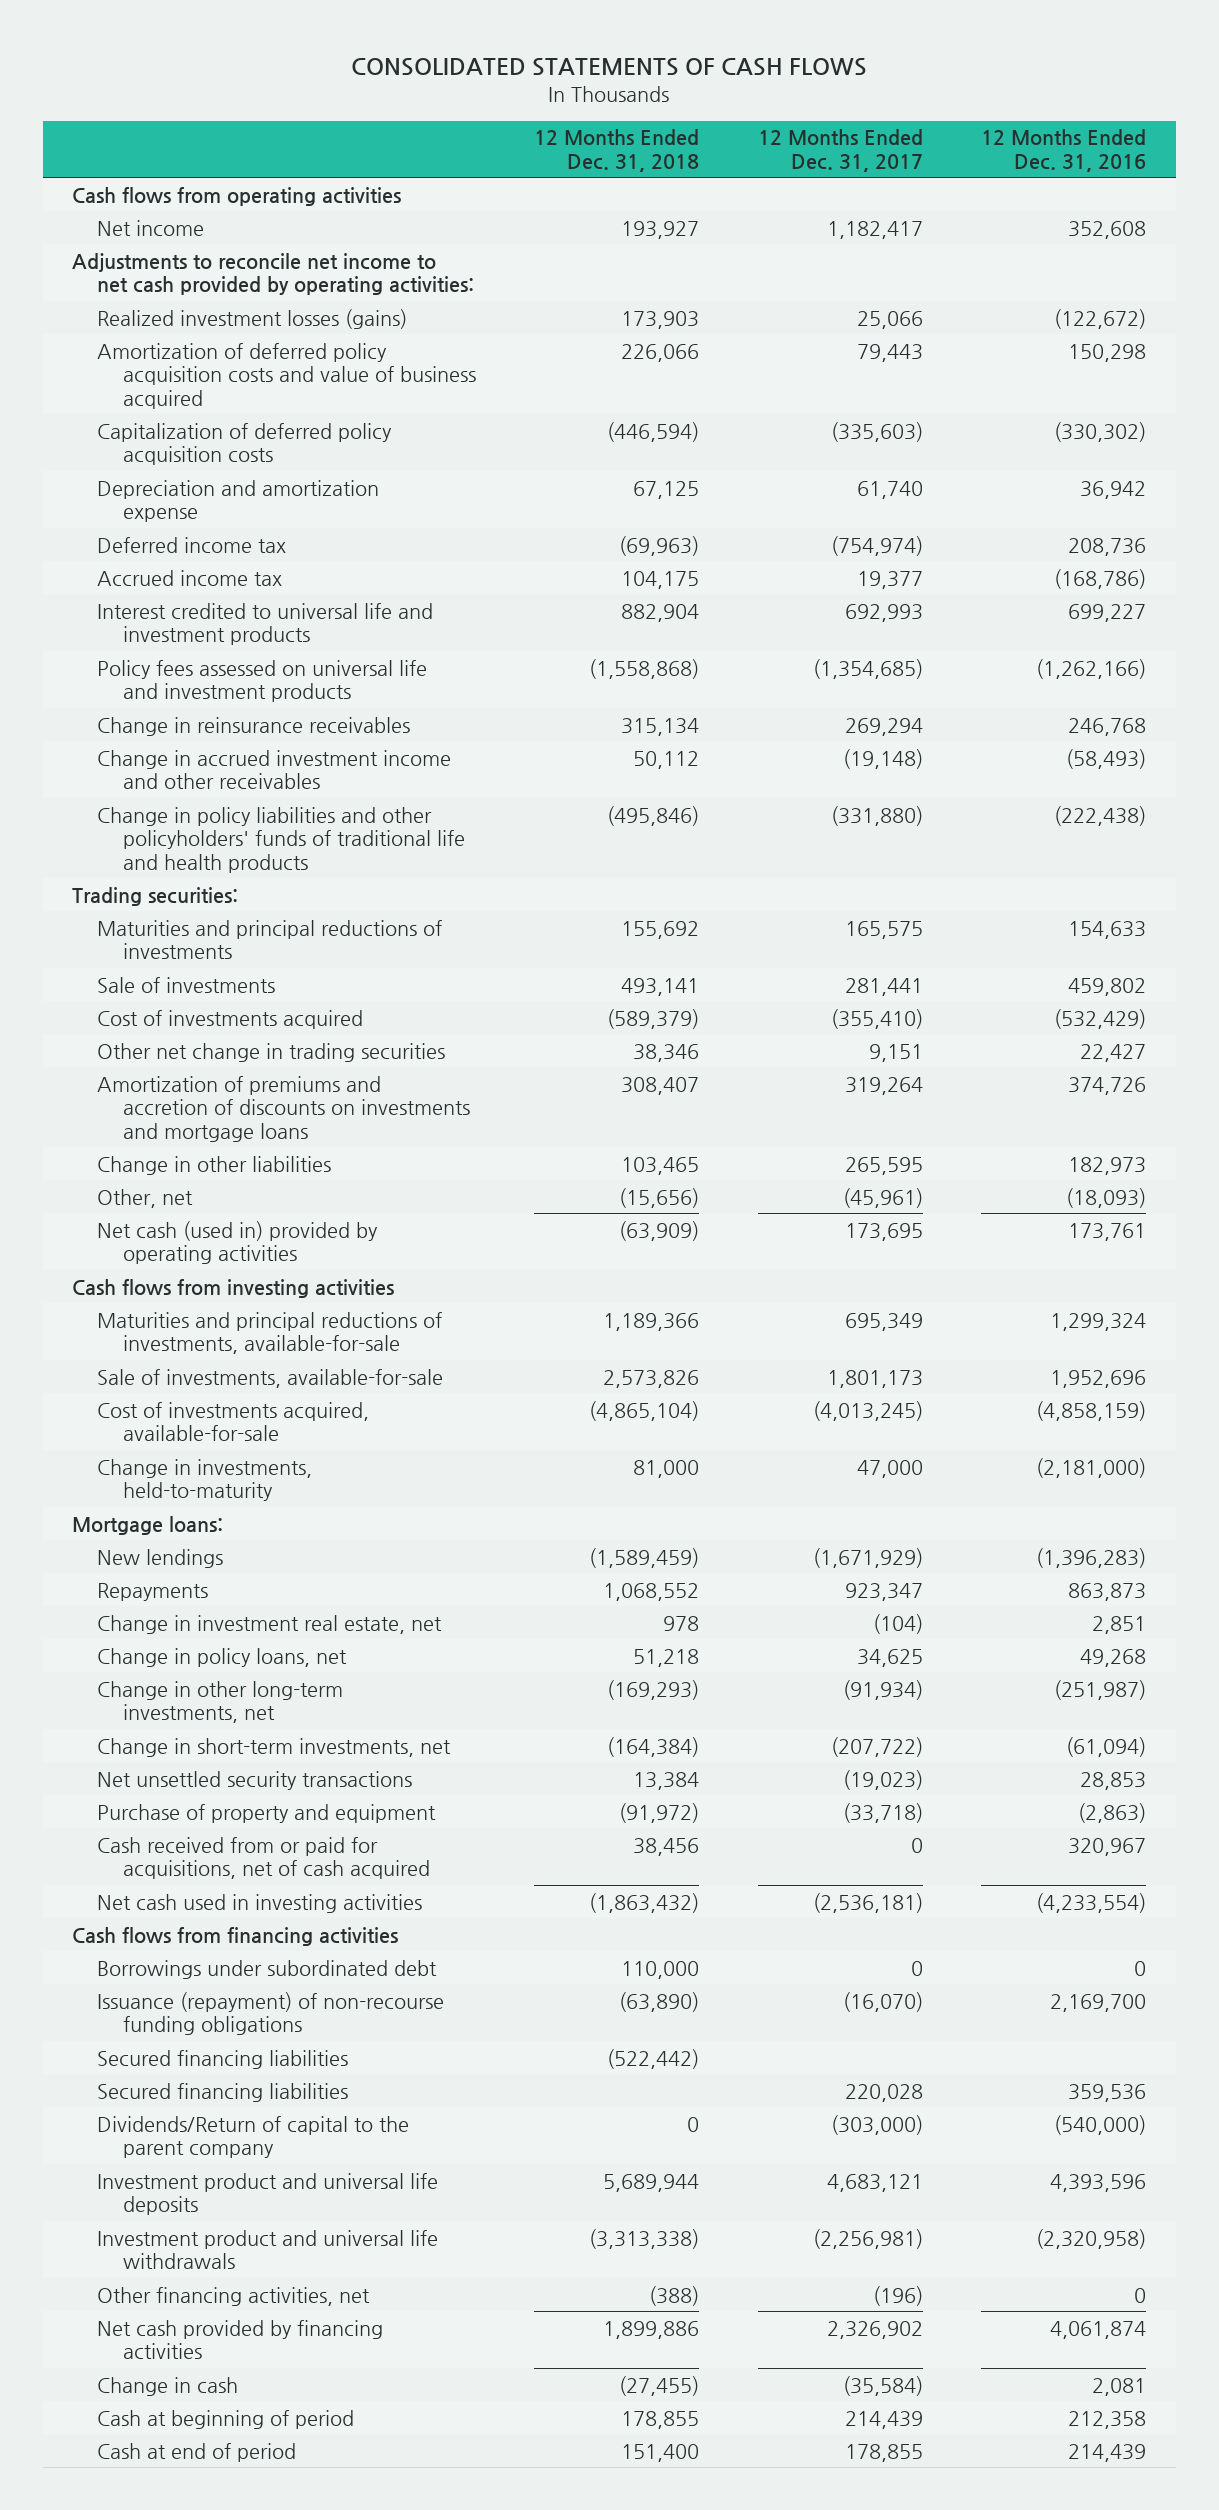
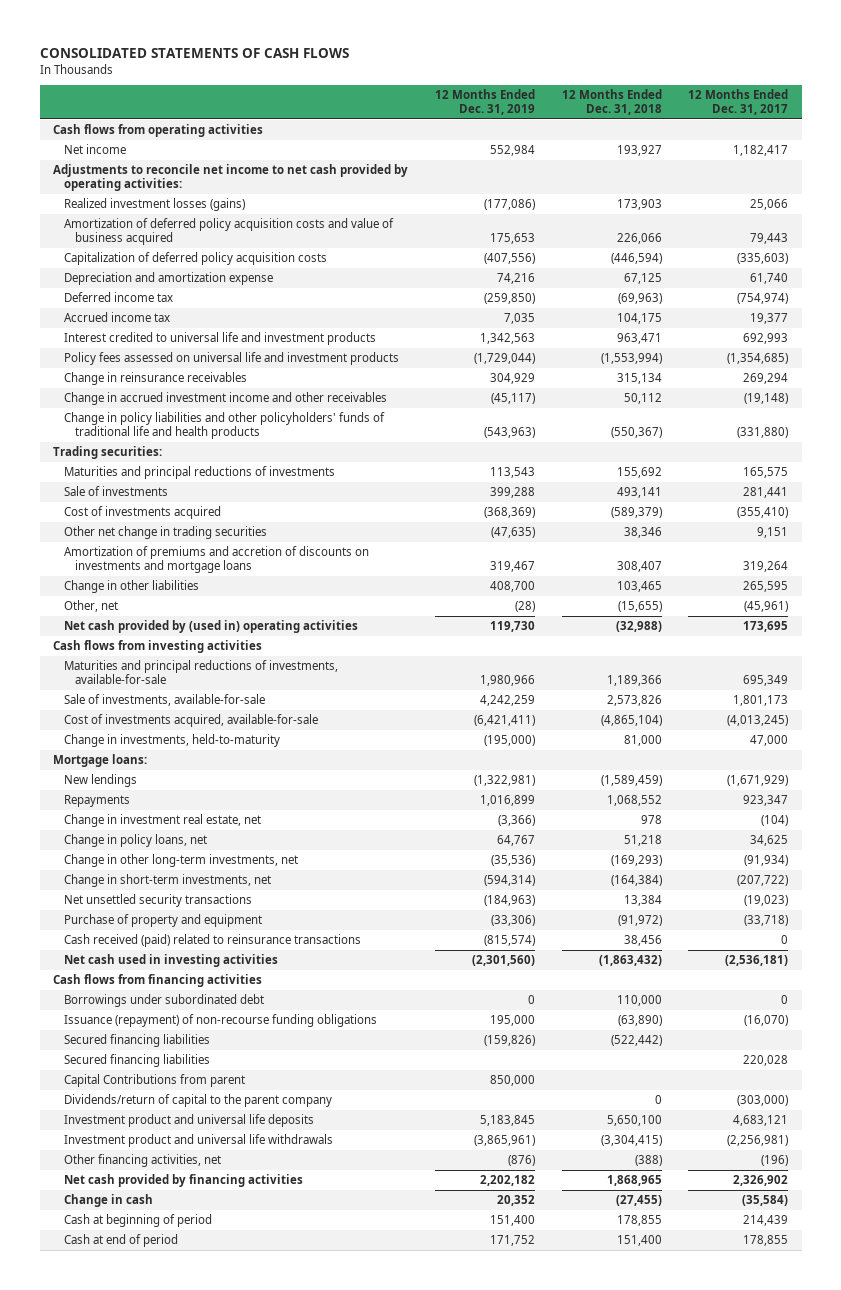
- | 12 Months Ended Dec. 31, 2018 | 12 Months Ended Dec. 31, 2017 | 12 Months Ended Dec. 31, 2016
+ | 12 Months Ended Dec. 31, 2019 | 12 Months Ended Dec. 31, 2018 | 12 Months Ended Dec. 31, 2017
- Interest credited to universal life and investment products | 882,904 | 692,993 | 699,227
- Policy fees assessed on universal life and investment products | (1,558,868) | (1,354,685) | (1,262,166)
+ Interest credited to universal life and investment products | 1,342,563 | 963,471 | 692,993
+ Policy fees assessed on universal life and investment products | (1,729,044) | (1,553,994) | (1,354,685)
- Change in policy liabilities and other policyholders' funds of traditional life and health products | (495,846) | (331,880) | (222,438)
+ Change in policy liabilities and other policyholders' funds of traditional life and health products | (543,963) | (550,367) | (331,880)
- Other, net | (15,656) | (45,961) | (18,093)
- Net cash (used in) provided by operating activities | (63,909) | 173,695 | 173,761
+ Other, net | (28) | (15,655) | (45,961)
+ Net cash provided by (used in) operating activities | 119,730 | (32,988) | 173,695
- Cash received from or paid for acquisitions, net of cash acquired | 38,456 | 0 | 320,967
+ Cash received (paid) related to reinsurance transactions | (815,574) | 38,456 | 0
- Dividends/Return of capital to the parent company | 0 | (303,000) | (540,000)
- Investment product and universal life deposits | 5,689,944 | 4,683,121 | 4,393,596
- Investment product and universal life withdrawals | (3,313,338) | (2,256,981) | (2,320,958)
+ Capital Contributions from parent | 850,000 | |
+ Dividends/return of capital to the parent company | | 0 | (303,000)
+ Investment product and universal life deposits | 5,183,845 | 5,650,100 | 4,683,121
+ Investment product and universal life withdrawals | (3,865,961) | (3,304,415) | (2,256,981)
- Net cash provided by financing activities | 1,899,886 | 2,326,902 | 4,061,874
+ Net cash provided by financing activities | 2,202,182 | 1,868,965 | 2,326,902

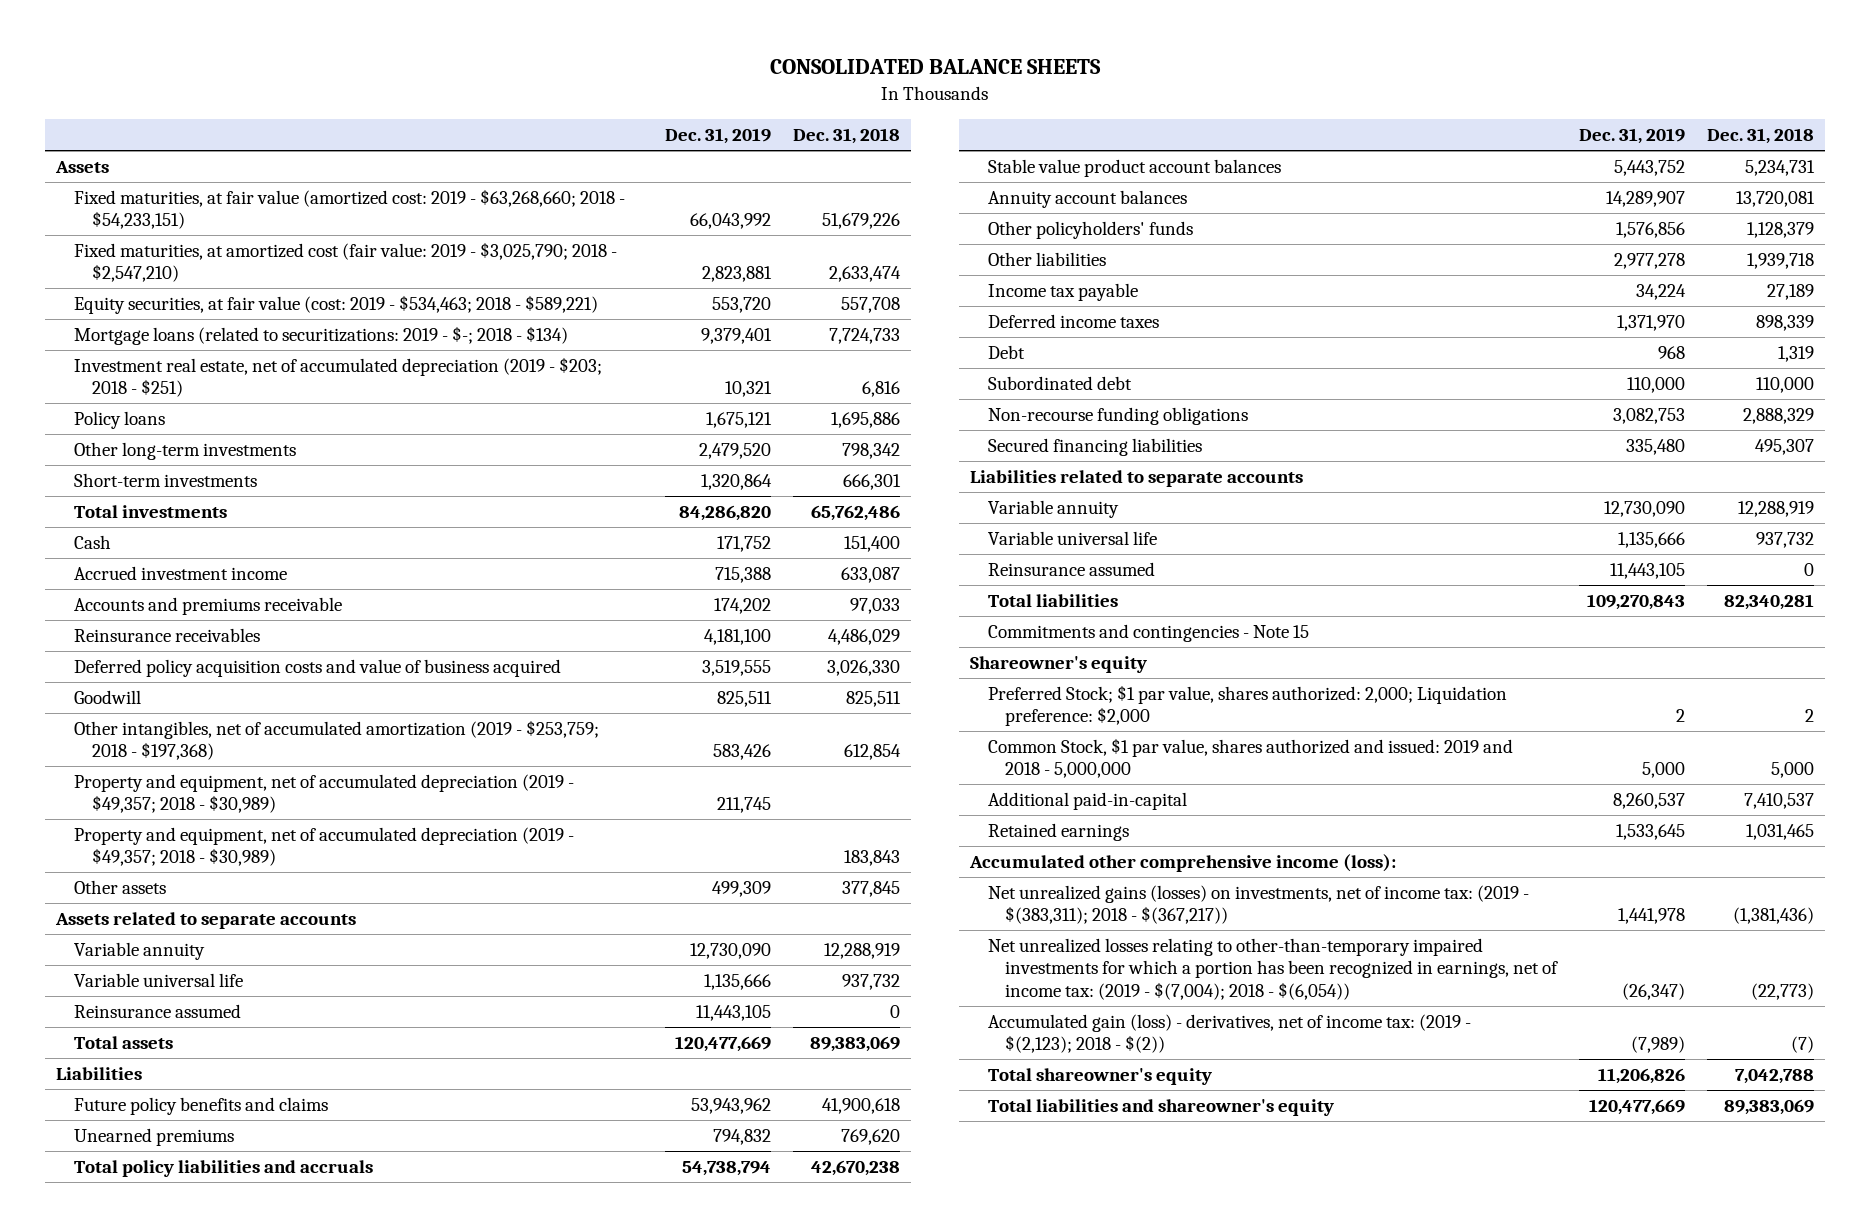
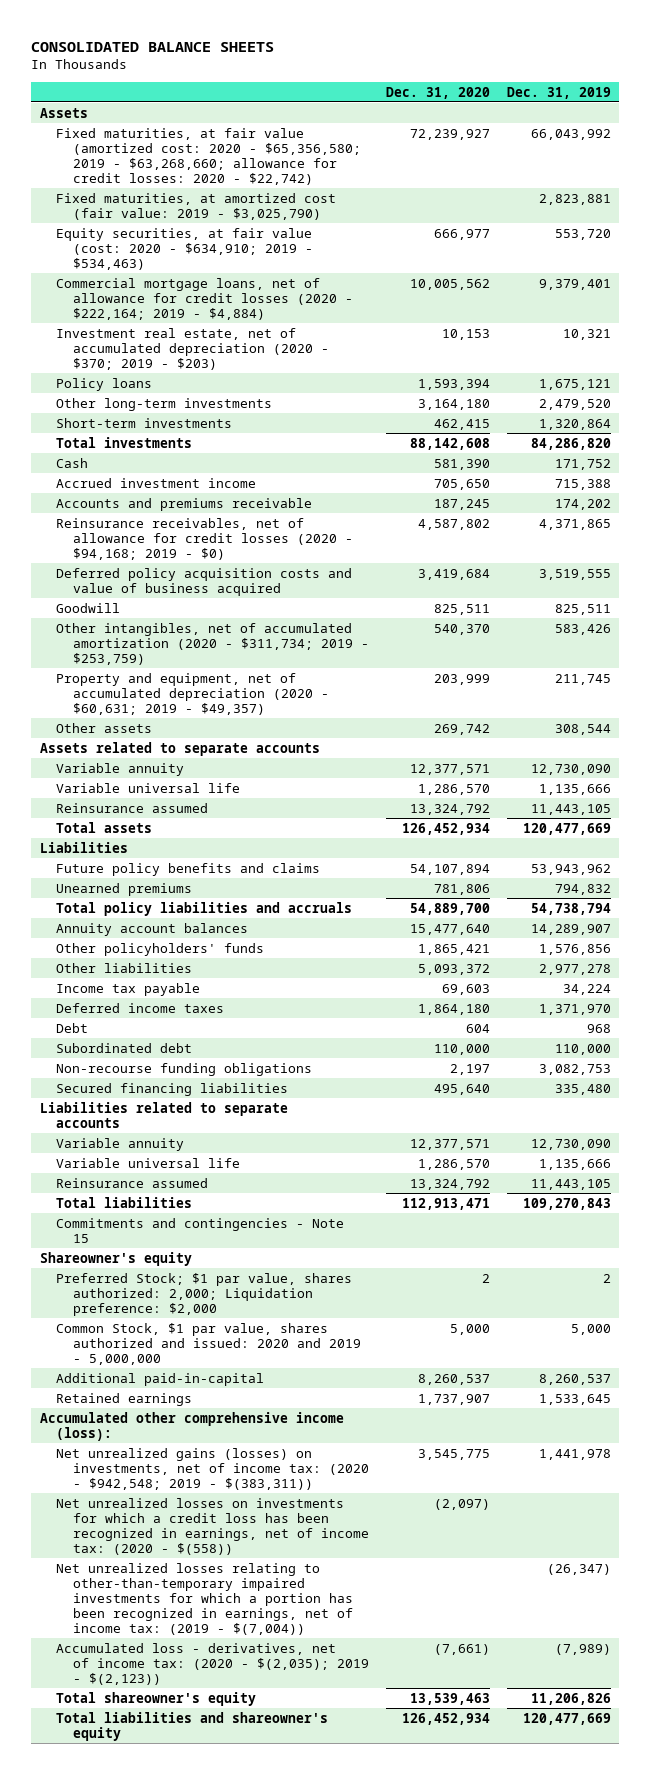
- | Dec. 31, 2019 | Dec. 31, 2018
+ | Dec. 31, 2020 | Dec. 31, 2019
- Fixed maturities, at fair value (amortized cost: 2019 - $63,268,660; 2018 - $54,233,151) | 66,043,992 | 51,679,226
- Fixed maturities, at amortized cost (fair value: 2019 - $3,025,790; 2018 - $2,547,210) | 2,823,881 | 2,633,474
- Equity securities, at fair value (cost: 2019 - $534,463; 2018 - $589,221) | 553,720 | 557,708
- Mortgage loans (related to securitizations: 2019 - $-; 2018 - $134) | 9,379,401 | 7,724,733
- Investment real estate, net of accumulated depreciation (2019 - $203; 2018 - $251) | 10,321 | 6,816
+ Fixed maturities, at fair value (amortized cost: 2020 - $65,356,580; 2019 - $63,268,660; allowance for credit losses: 2020 - $22,742) | 72,239,927 | 66,043,992
+ Fixed maturities, at amortized cost (fair value: 2019 - $3,025,790) | | 2,823,881
+ Equity securities, at fair value (cost: 2020 - $634,910; 2019 - $534,463) | 666,977 | 553,720
+ Commercial mortgage loans, net of allowance for credit losses (2020 - $222,164; 2019 - $4,884) | 10,005,562 | 9,379,401
+ Investment real estate, net of accumulated depreciation (2020 - $370; 2019 - $203) | 10,153 | 10,321
- Reinsurance receivables | 4,181,100 | 4,486,029
+ Reinsurance receivables, net of allowance for credit losses (2020 - $94,168; 2019 - $0) | 4,587,802 | 4,371,865
- Other intangibles, net of accumulated amortization (2019 - $253,759; 2018 - $197,368) | 583,426 | 612,854
- Property and equipment, net of accumulated depreciation (2019 - $49,357; 2018 - $30,989) | 211,745 |
- Property and equipment, net of accumulated depreciation (2019 - $49,357; 2018 - $30,989) | | 183,843
- Other assets | 499,309 | 377,845
+ Other intangibles, net of accumulated amortization (2020 - $311,734; 2019 - $253,759) | 540,370 | 583,426
+ Property and equipment, net of accumulated depreciation (2020 - $60,631; 2019 - $49,357) | 203,999 | 211,745
+ Other assets | 269,742 | 308,544
- Stable value product account balances | 5,443,752 | 5,234,731
- Common Stock, $1 par value, shares authorized and issued: 2019 and 2018 - 5,000,000 | 5,000 | 5,000
+ Common Stock, $1 par value, shares authorized and issued: 2020 and 2019 - 5,000,000 | 5,000 | 5,000
- Net unrealized gains (losses) on investments, net of income tax: (2019 - $(383,311); 2018 - $(367,217)) | 1,441,978 | (1,381,436)
- Net unrealized losses relating to other-than-temporary impaired investments for which a portion has been recognized in earnings, net of income tax: (2019 - $(7,004); 2018 - $(6,054)) | (26,347) | (22,773)
- Accumulated gain (loss) - derivatives, net of income tax: (2019 - $(2,123); 2018 - $(2)) | (7,989) | (7)
+ Net unrealized gains (losses) on investments, net of income tax: (2020 - $942,548; 2019 - $(383,311)) | 3,545,775 | 1,441,978
+ Net unrealized losses on investments for which a credit loss has been recognized in earnings, net of income tax: (2020 - $(558)) | (2,097) |
+ Net unrealized losses relating to other-than-temporary impaired investments for which a portion has been recognized in earnings, net of income tax: (2019 - $(7,004)) | | (26,347)
+ Accumulated loss - derivatives, net of income tax: (2020 - $(2,035); 2019 - $(2,123)) | (7,661) | (7,989)

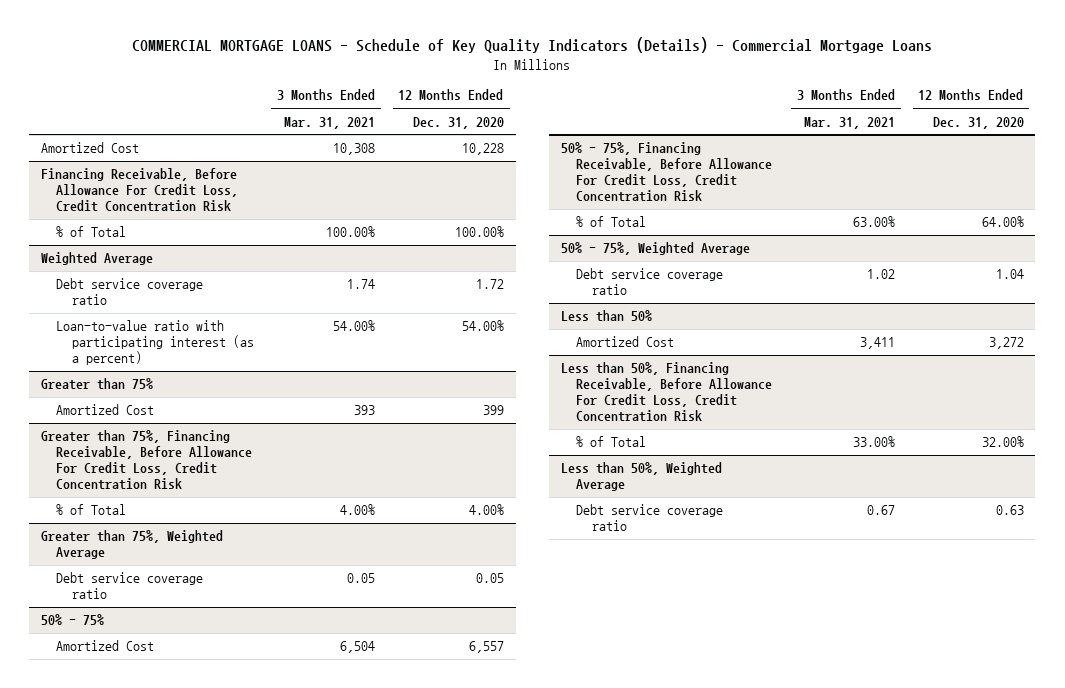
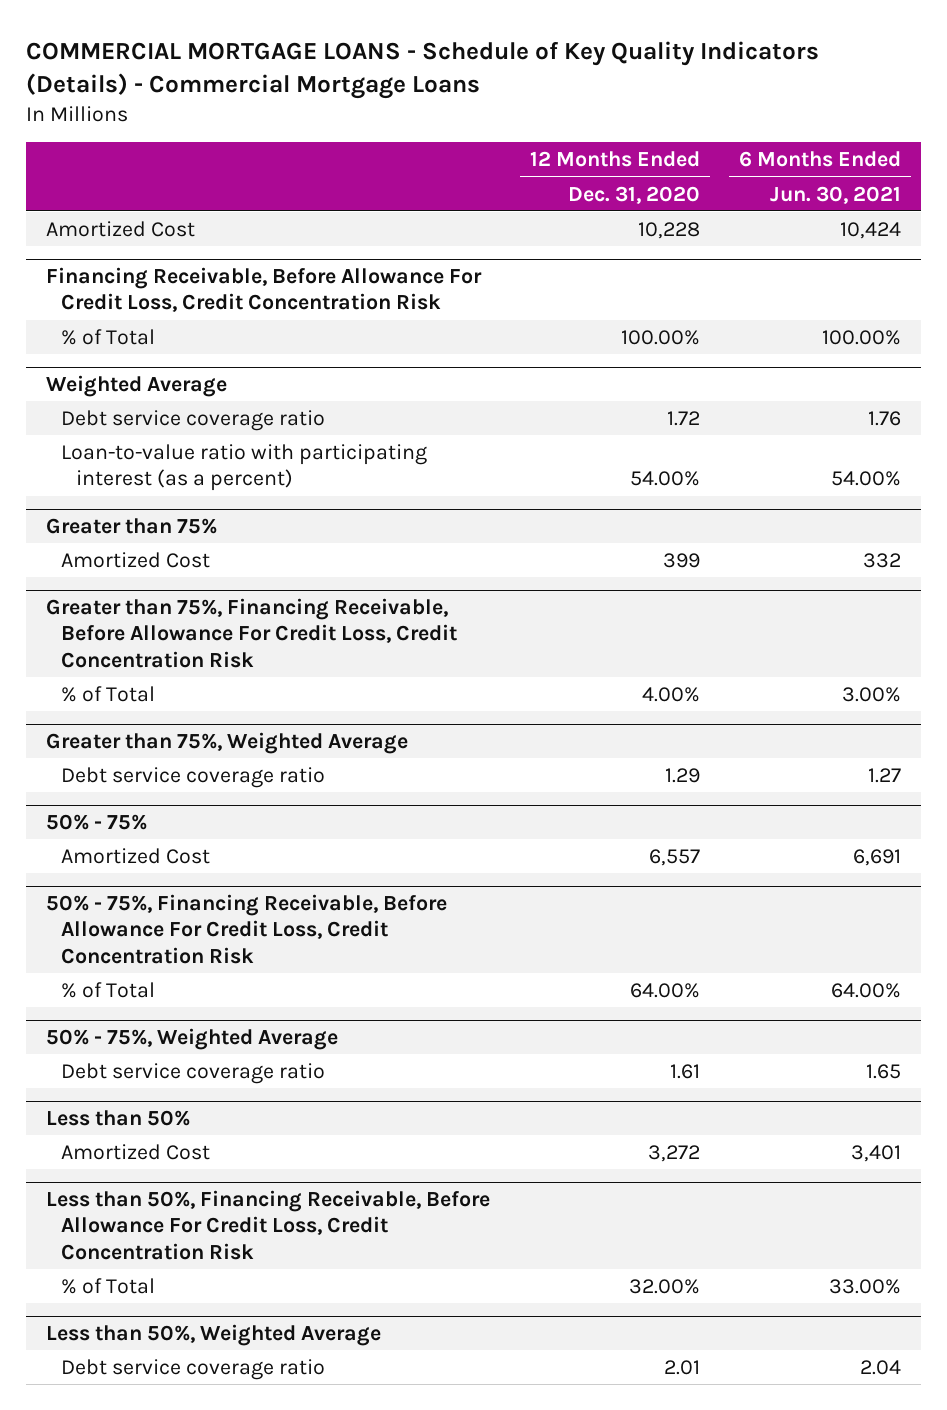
- | 3 Months Ended Mar. 31, 2021 | 12 Months Ended Dec. 31, 2020
+ | 12 Months Ended Dec. 31, 2020 | 6 Months Ended Jun. 30, 2021
@ Greater than 75%, Weighted Average
- Debt service coverage ratio | 0.05 | 0.05
+ Debt service coverage ratio | 1.29 | 1.27
@ 50% - 75%, Weighted Average
- Debt service coverage ratio | 1.02 | 1.04
+ Debt service coverage ratio | 1.61 | 1.65
@ Less than 50%, Weighted Average
- Debt service coverage ratio | 0.67 | 0.63
+ Debt service coverage ratio | 2.01 | 2.04

